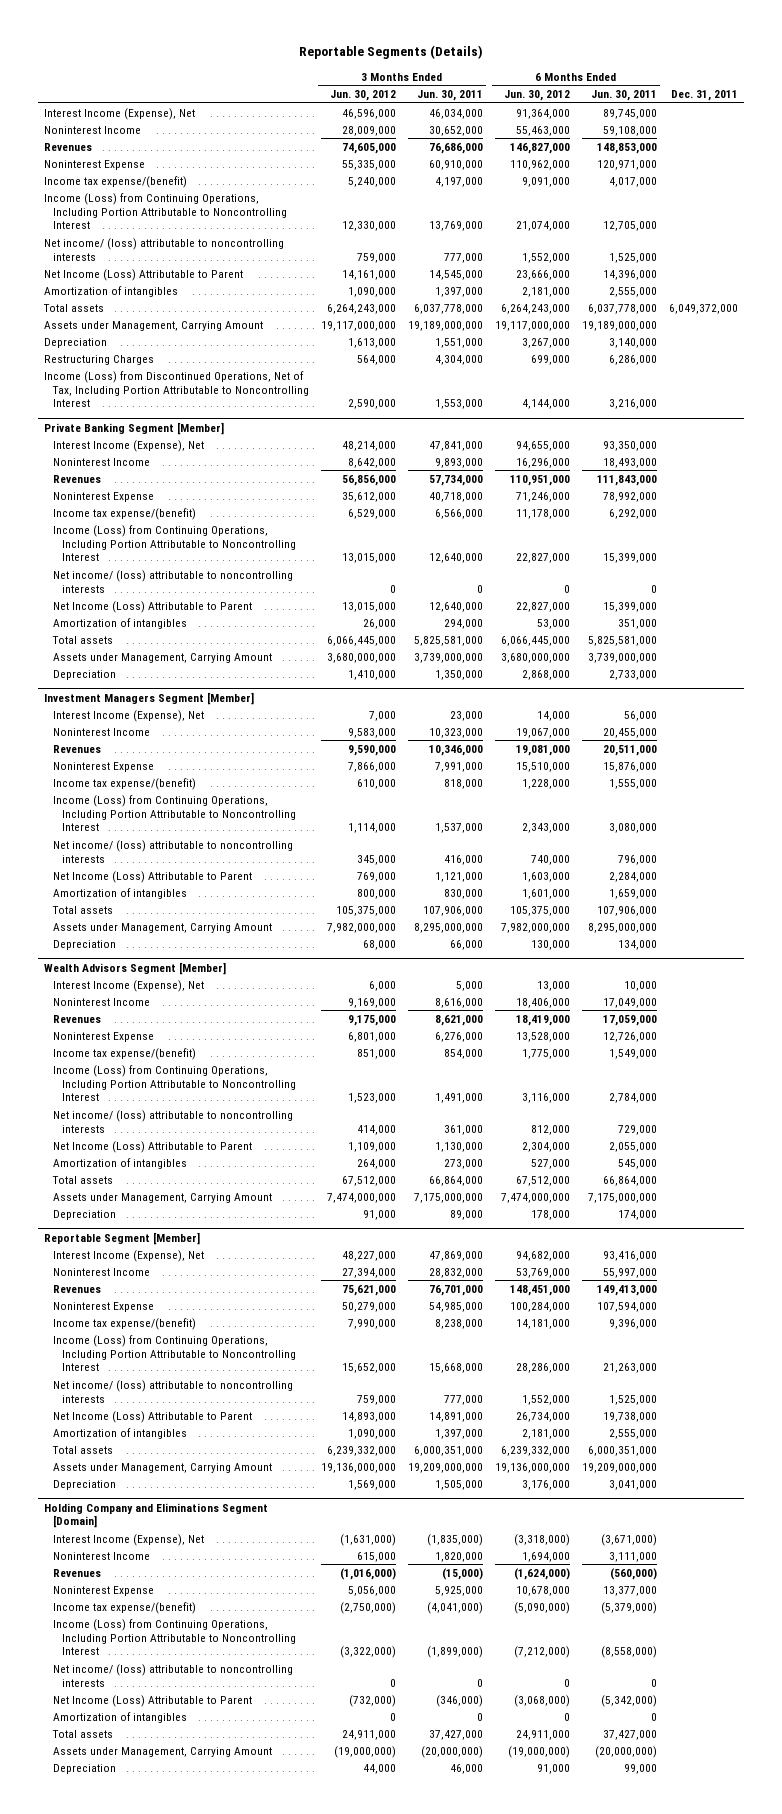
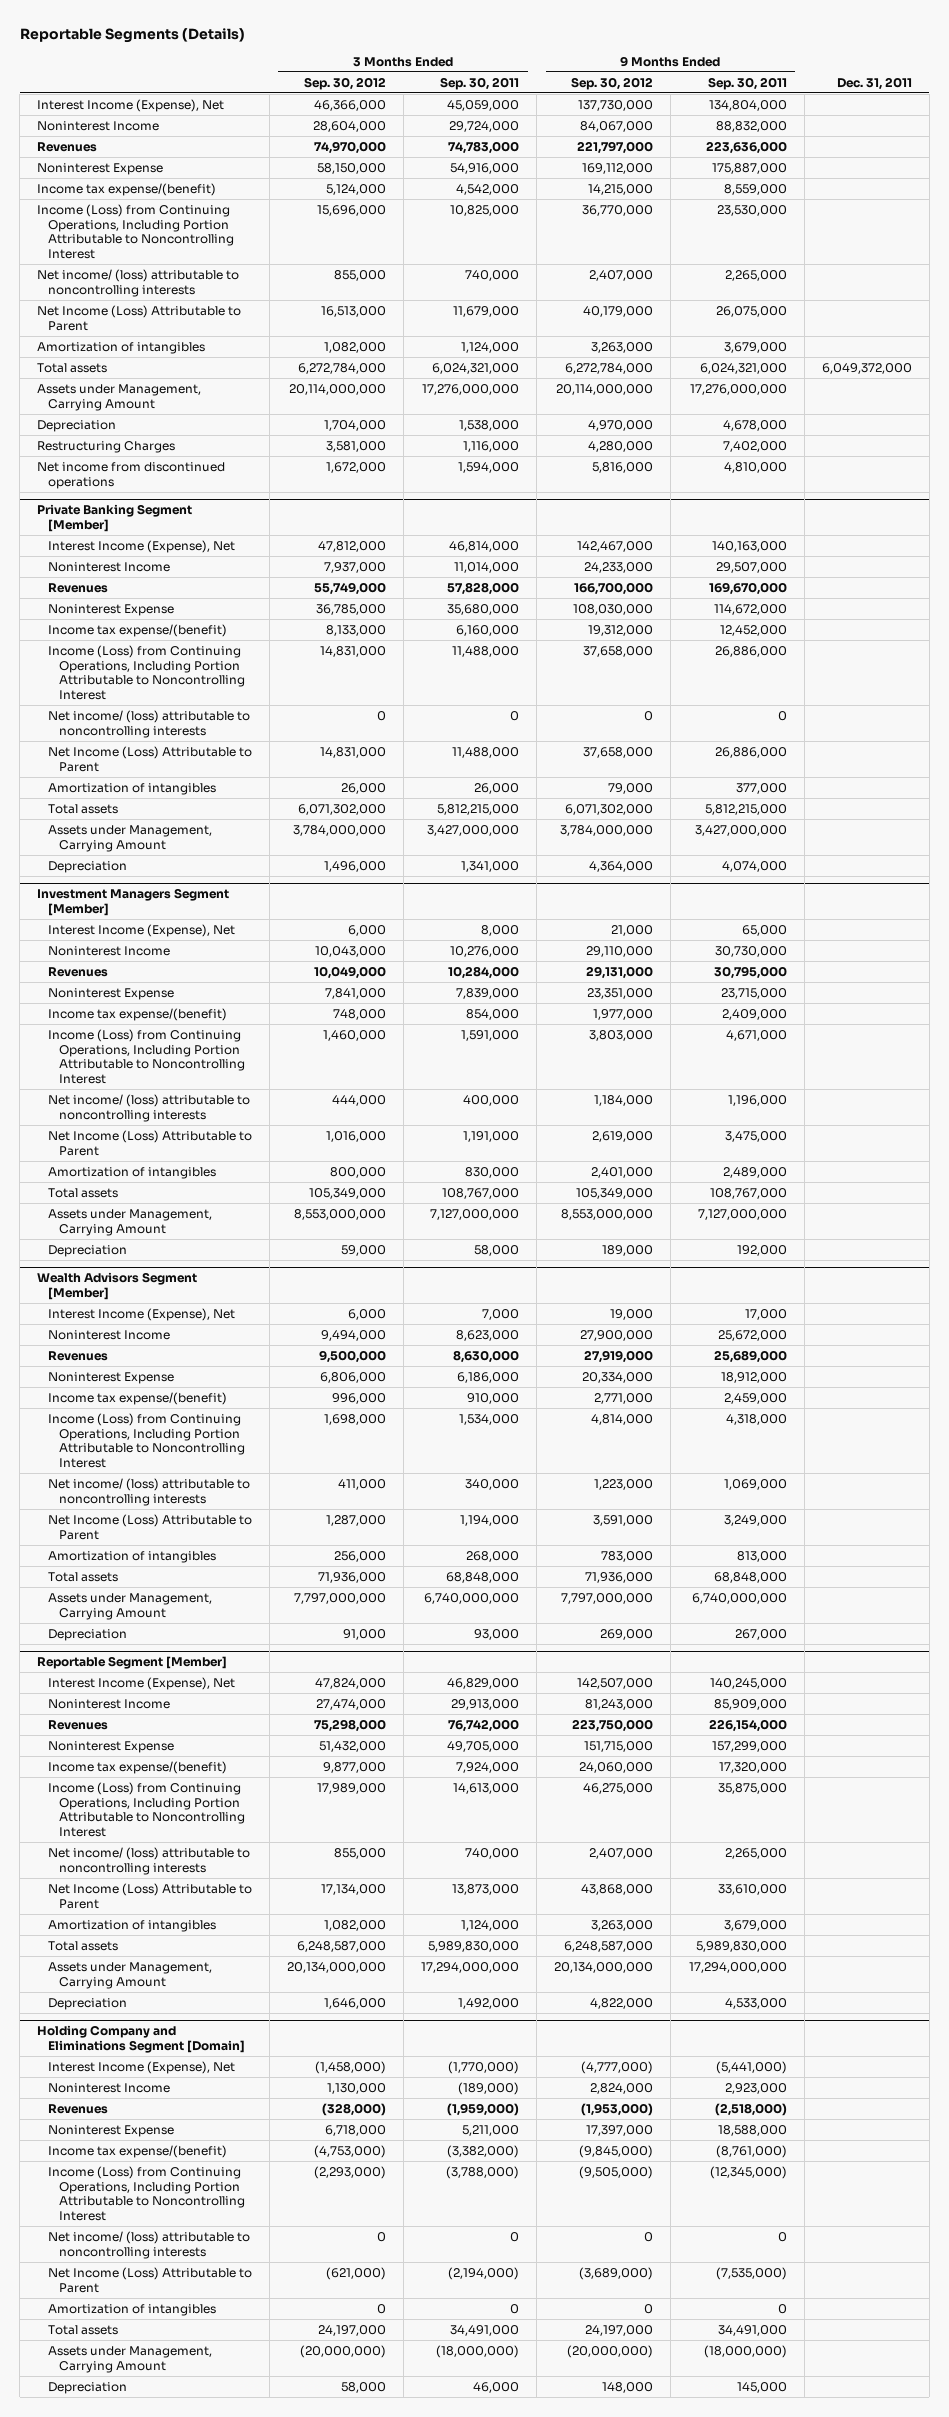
- | 3 Months Ended Jun. 30, 2012 | 3 Months Ended Jun. 30, 2011 | 6 Months Ended Jun. 30, 2012 | 6 Months Ended Jun. 30, 2011 | Dec. 31, 2011
+ | 3 Months Ended Sep. 30, 2012 | 3 Months Ended Sep. 30, 2011 | 9 Months Ended Sep. 30, 2012 | 9 Months Ended Sep. 30, 2011 | Dec. 31, 2011
- Income (Loss) from Discontinued Operations, Net of Tax, Including Portion Attributable to Noncontrolling Interest | 2,590,000 | 1,553,000 | 4,144,000 | 3,216,000 |
+ Net income from discontinued operations | 1,672,000 | 1,594,000 | 5,816,000 | 4,810,000 |

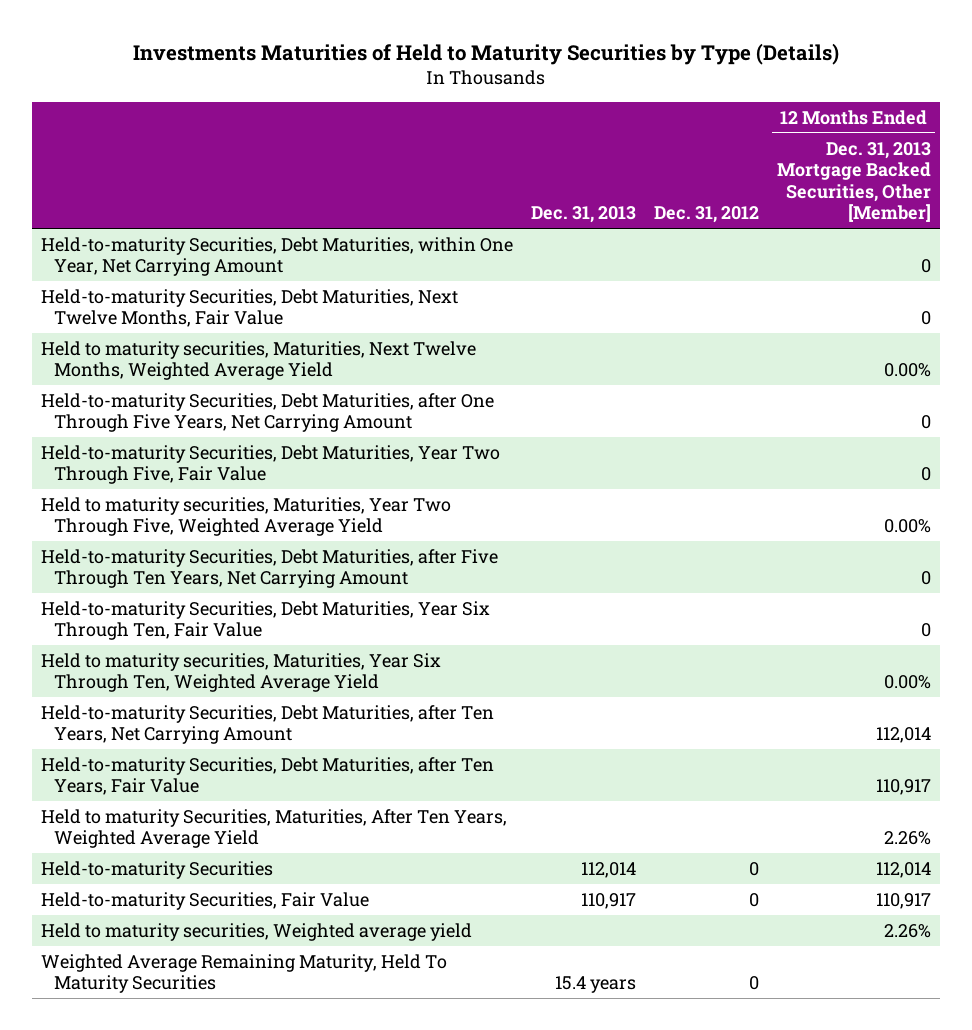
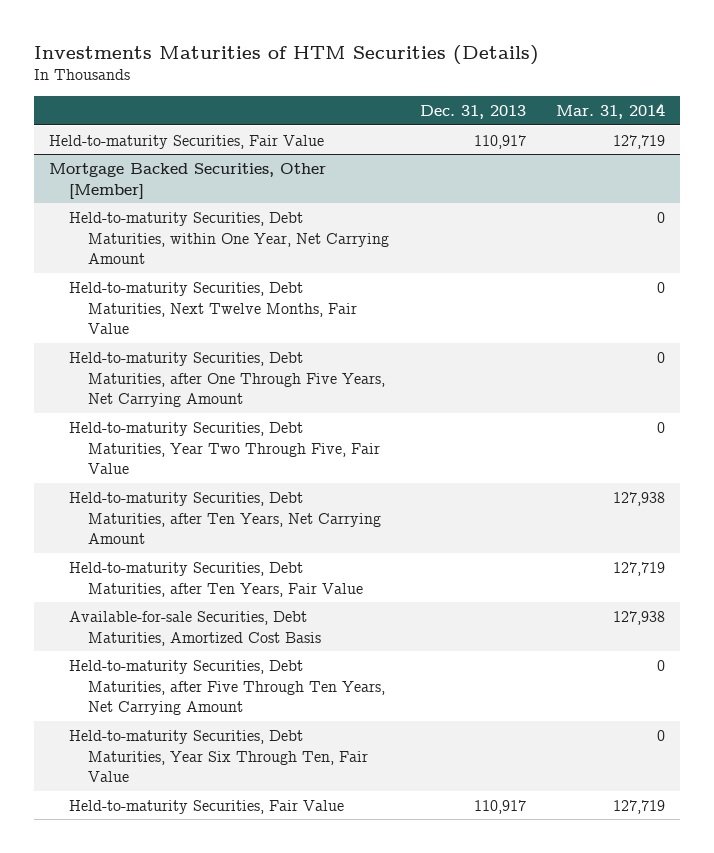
- Investments Maturities of Held to Maturity Securities by Type (Details)
+ Investments Maturities of HTM Securities (Details)
- | Dec. 31, 2013 | Dec. 31, 2012 | 12 Months Ended Dec. 31, 2013 Mortgage Backed Securities, Other [Member]
+ | Dec. 31, 2013 | Mar. 31, 2014
- Held-to-maturity Securities, Debt Maturities, within One Year, Net Carrying Amount | | | 0
- Held-to-maturity Securities, Debt Maturities, Next Twelve Months, Fair Value | | | 0
- Held to maturity securities, Maturities, Next Twelve Months, Weighted Average Yield | | | 0.00%
- Held-to-maturity Securities, Debt Maturities, after One Through Five Years, Net Carrying Amount | | | 0
- Held-to-maturity Securities, Debt Maturities, Year Two Through Five, Fair Value | | | 0
- Held to maturity securities, Maturities, Year Two Through Five, Weighted Average Yield | | | 0.00%
- Held-to-maturity Securities, Debt Maturities, after Five Through Ten Years, Net Carrying Amount | | | 0
- Held-to-maturity Securities, Debt Maturities, Year Six Through Ten, Fair Value | | | 0
- Held to maturity securities, Maturities, Year Six Through Ten, Weighted Average Yield | | | 0.00%
- Held-to-maturity Securities, Debt Maturities, after Ten Years, Net Carrying Amount | | | 112,014
- Held-to-maturity Securities, Debt Maturities, after Ten Years, Fair Value | | | 110,917
- Held to maturity Securities, Maturities, After Ten Years, Weighted Average Yield | | | 2.26%
- Held-to-maturity Securities | 112,014 | 0 | 112,014
- Held to maturity securities, Weighted average yield | | | 2.26%
- Weighted Average Remaining Maturity, Held To Maturity Securities | 15.4 years | 0 |
+ Mortgage Backed Securities, Other [Member]
+ Held-to-maturity Securities, Debt Maturities, within One Year, Net Carrying Amount | | 0
+ Held-to-maturity Securities, Debt Maturities, Next Twelve Months, Fair Value | | 0
+ Held-to-maturity Securities, Debt Maturities, after One Through Five Years, Net Carrying Amount | | 0
+ Held-to-maturity Securities, Debt Maturities, Year Two Through Five, Fair Value | | 0
+ Held-to-maturity Securities, Debt Maturities, after Ten Years, Net Carrying Amount | | 127,938
+ Held-to-maturity Securities, Debt Maturities, after Ten Years, Fair Value | | 127,719
+ Available-for-sale Securities, Debt Maturities, Amortized Cost Basis | | 127,938
+ Held-to-maturity Securities, Debt Maturities, after Five Through Ten Years, Net Carrying Amount | | 0
+ Held-to-maturity Securities, Debt Maturities, Year Six Through Ten, Fair Value | | 0
+ Held-to-maturity Securities, Fair Value | 110,917 | 127,719

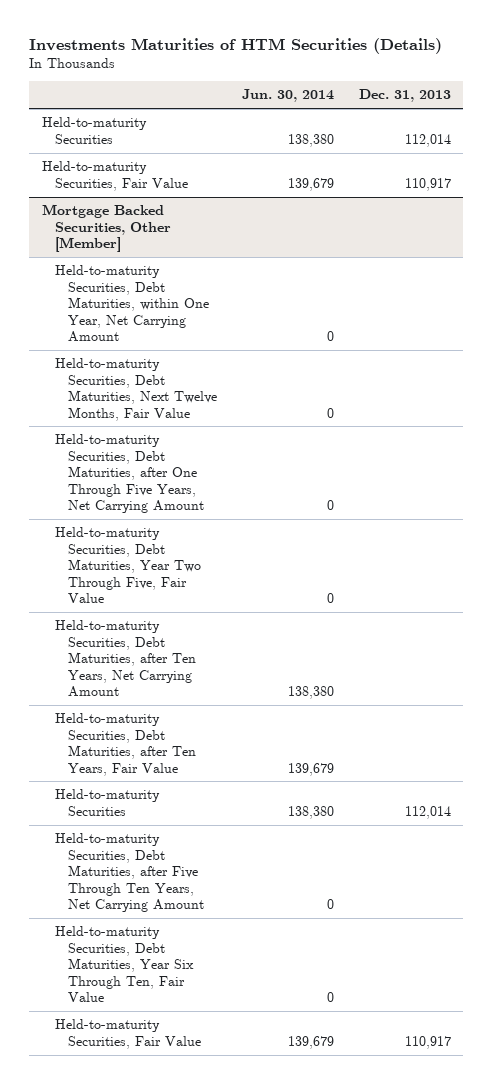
- | Dec. 31, 2013 | Mar. 31, 2014
+ | Jun. 30, 2014 | Dec. 31, 2013
+ Held-to-maturity Securities | 138,380 | 112,014
@ Mortgage Backed Securities, Other [Member]
- Available-for-sale Securities, Debt Maturities, Amortized Cost Basis | | 127,938
+ Held-to-maturity Securities | 138,380 | 112,014

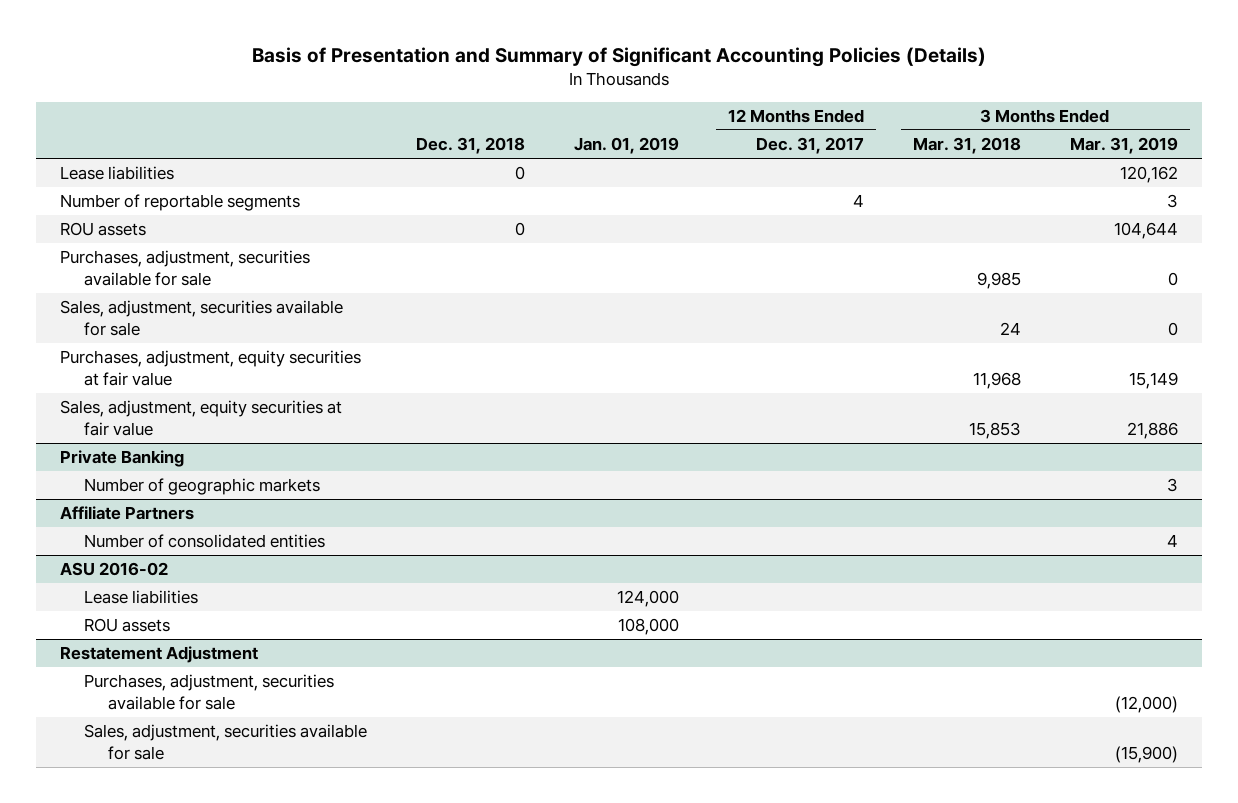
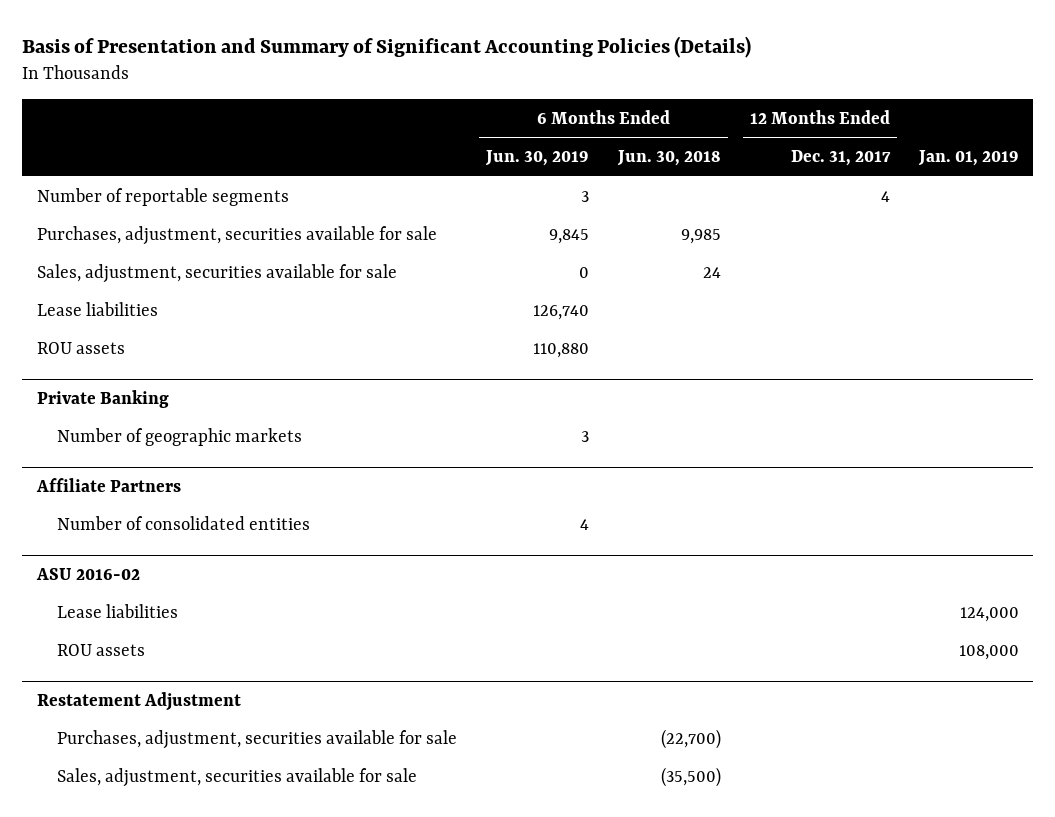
- | Dec. 31, 2018 | Jan. 01, 2019 | 12 Months Ended Dec. 31, 2017 | 3 Months Ended Mar. 31, 2018 | 3 Months Ended Mar. 31, 2019
+ | 6 Months Ended Jun. 30, 2019 | 6 Months Ended Jun. 30, 2018 | 12 Months Ended Dec. 31, 2017 | Jan. 01, 2019
- Purchases, adjustment, equity securities at fair value | | | | 11,968 | 15,149
- Sales, adjustment, equity securities at fair value | | | | 15,853 | 21,886
moved down: Lease liabilities | 126,740 | | |
moved down: ROU assets | 110,880 | | |

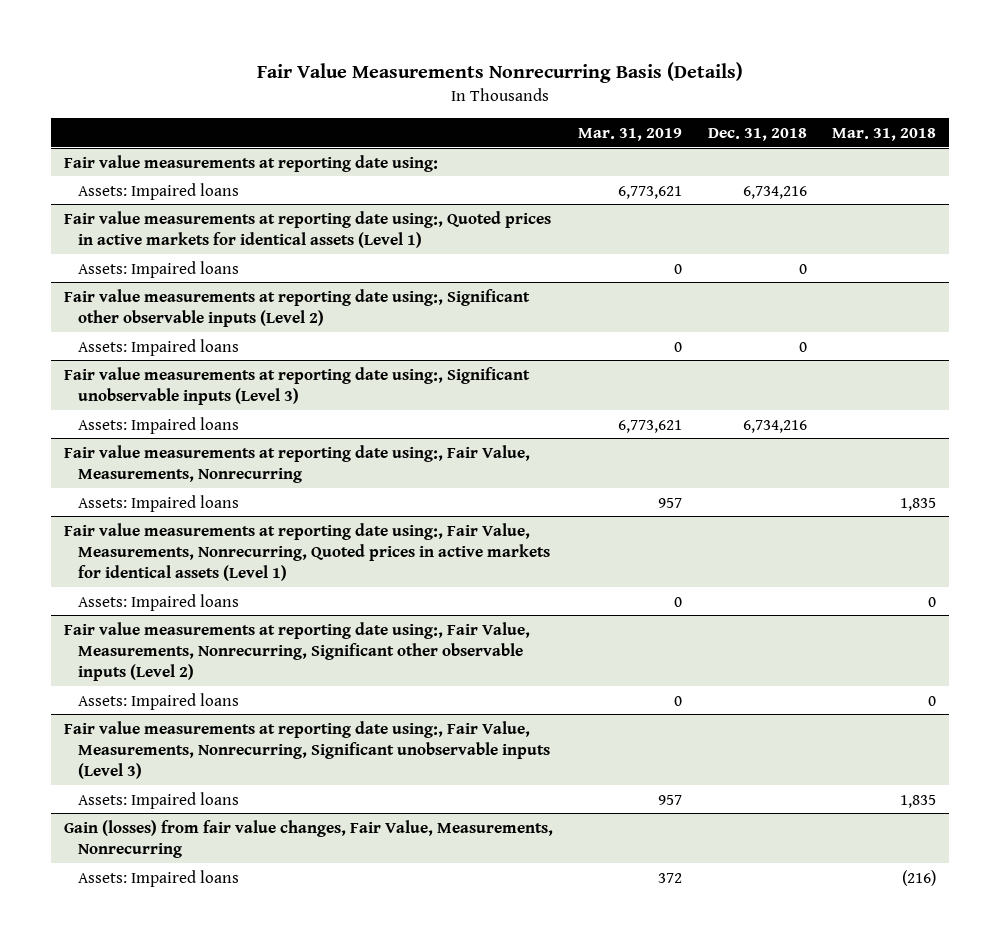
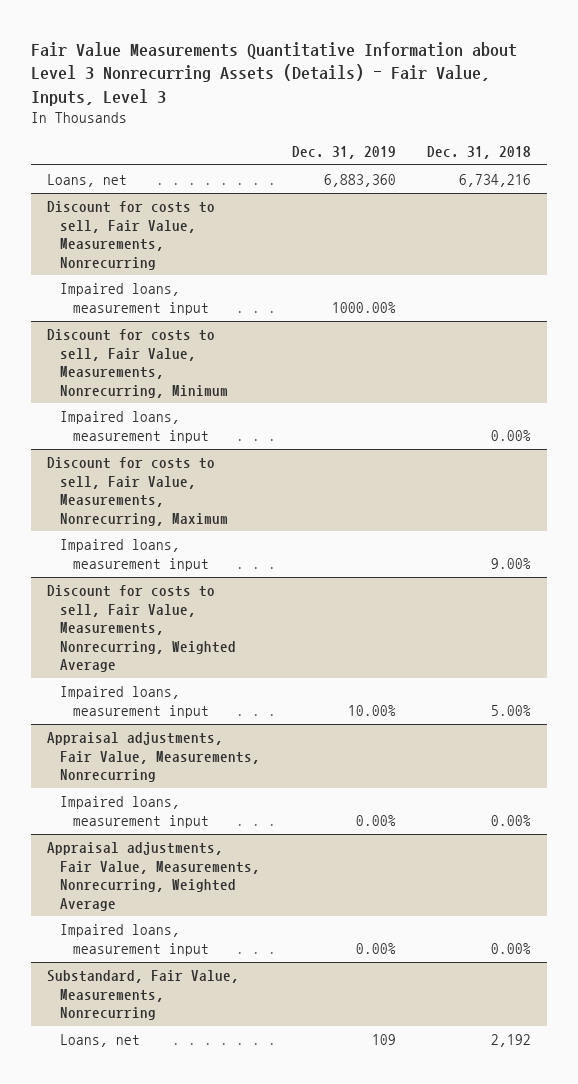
- Fair Value Measurements Nonrecurring Basis (Details)
+ Fair Value Measurements Quantitative Information about Level 3 Nonrecurring Assets (Details) - Fair Value, Inputs, Level 3
- | Mar. 31, 2019 | Dec. 31, 2018 | Mar. 31, 2018
+ | Dec. 31, 2019 | Dec. 31, 2018
- Fair value measurements at reporting date using:
- Assets: Impaired loans | 6,773,621 | 6,734,216 |
- Fair value measurements at reporting date using:, Quoted prices in active markets for identical assets (Level 1)
- Assets: Impaired loans | 0 | 0 |
- Fair value measurements at reporting date using:, Significant other observable inputs (Level 2)
- Assets: Impaired loans | 0 | 0 |
- Fair value measurements at reporting date using:, Significant unobservable inputs (Level 3)
- Assets: Impaired loans | 6,773,621 | 6,734,216 |
- Fair value measurements at reporting date using:, Fair Value, Measurements, Nonrecurring
- Assets: Impaired loans | 957 | | 1,835
- Fair value measurements at reporting date using:, Fair Value, Measurements, Nonrecurring, Quoted prices in active markets for identical assets (Level 1)
- Assets: Impaired loans | 0 | | 0
- Fair value measurements at reporting date using:, Fair Value, Measurements, Nonrecurring, Significant other observable inputs (Level 2)
- Assets: Impaired loans | 0 | | 0
- Fair value measurements at reporting date using:, Fair Value, Measurements, Nonrecurring, Significant unobservable inputs (Level 3)
- Assets: Impaired loans | 957 | | 1,835
- Gain (losses) from fair value changes, Fair Value, Measurements, Nonrecurring
- Assets: Impaired loans | 372 | | (216)
+ Loans, net | 6,883,360 | 6,734,216
+ Discount for costs to sell, Fair Value, Measurements, Nonrecurring
+ Impaired loans, measurement input | 1000.00% |
+ Discount for costs to sell, Fair Value, Measurements, Nonrecurring, Minimum
+ Impaired loans, measurement input | | 0.00%
+ Discount for costs to sell, Fair Value, Measurements, Nonrecurring, Maximum
+ Impaired loans, measurement input | | 9.00%
+ Discount for costs to sell, Fair Value, Measurements, Nonrecurring, Weighted Average
+ Impaired loans, measurement input | 10.00% | 5.00%
+ Appraisal adjustments, Fair Value, Measurements, Nonrecurring
+ Impaired loans, measurement input | 0.00% | 0.00%
+ Appraisal adjustments, Fair Value, Measurements, Nonrecurring, Weighted Average
+ Impaired loans, measurement input | 0.00% | 0.00%
+ Substandard, Fair Value, Measurements, Nonrecurring
+ Loans, net | 109 | 2,192

